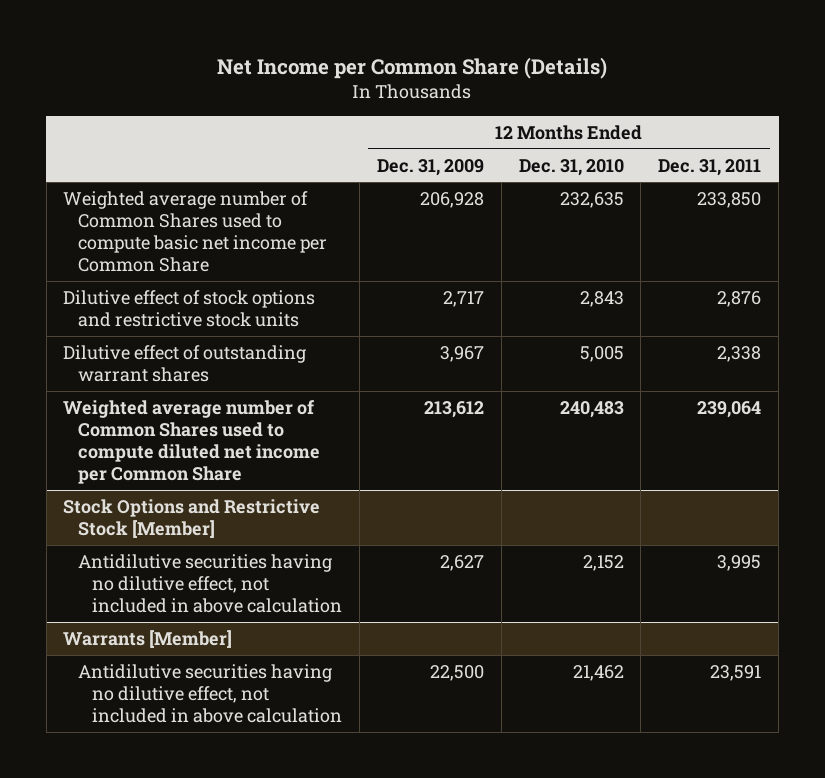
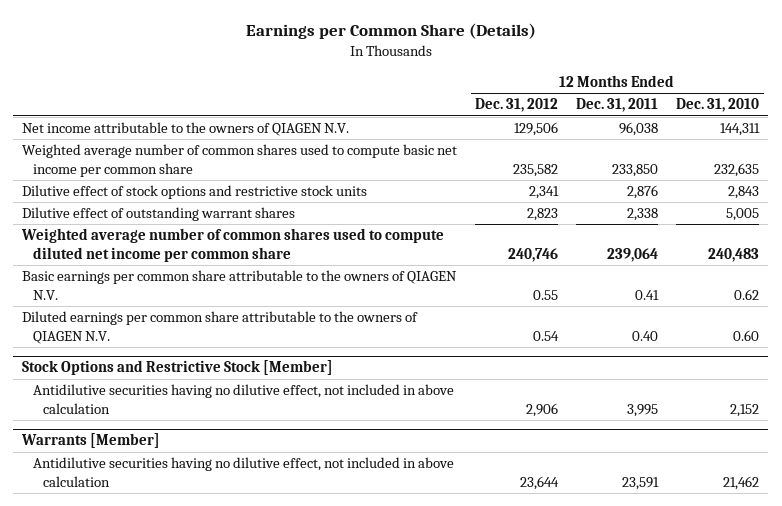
- Net Income per Common Share (Details)
+ Earnings per Common Share (Details)
- | 12 Months Ended Dec. 31, 2009 | 12 Months Ended Dec. 31, 2010 | 12 Months Ended Dec. 31, 2011
+ | 12 Months Ended Dec. 31, 2012 | 12 Months Ended Dec. 31, 2011 | 12 Months Ended Dec. 31, 2010
- Weighted average number of Common Shares used to compute basic net income per Common Share | 206,928 | 232,635 | 233,850
+ Net income attributable to the owners of QIAGEN N.V. | 129,506 | 96,038 | 144,311
+ Weighted average number of common shares used to compute basic net income per common share | 235,582 | 233,850 | 232,635
- Weighted average number of Common Shares used to compute diluted net income per Common Share | 213,612 | 240,483 | 239,064
+ Weighted average number of common shares used to compute diluted net income per common share | 240,746 | 239,064 | 240,483
+ Basic earnings per common share attributable to the owners of QIAGEN N.V. | 0.55 | 0.41 | 0.62
+ Diluted earnings per common share attributable to the owners of QIAGEN N.V. | 0.54 | 0.40 | 0.60

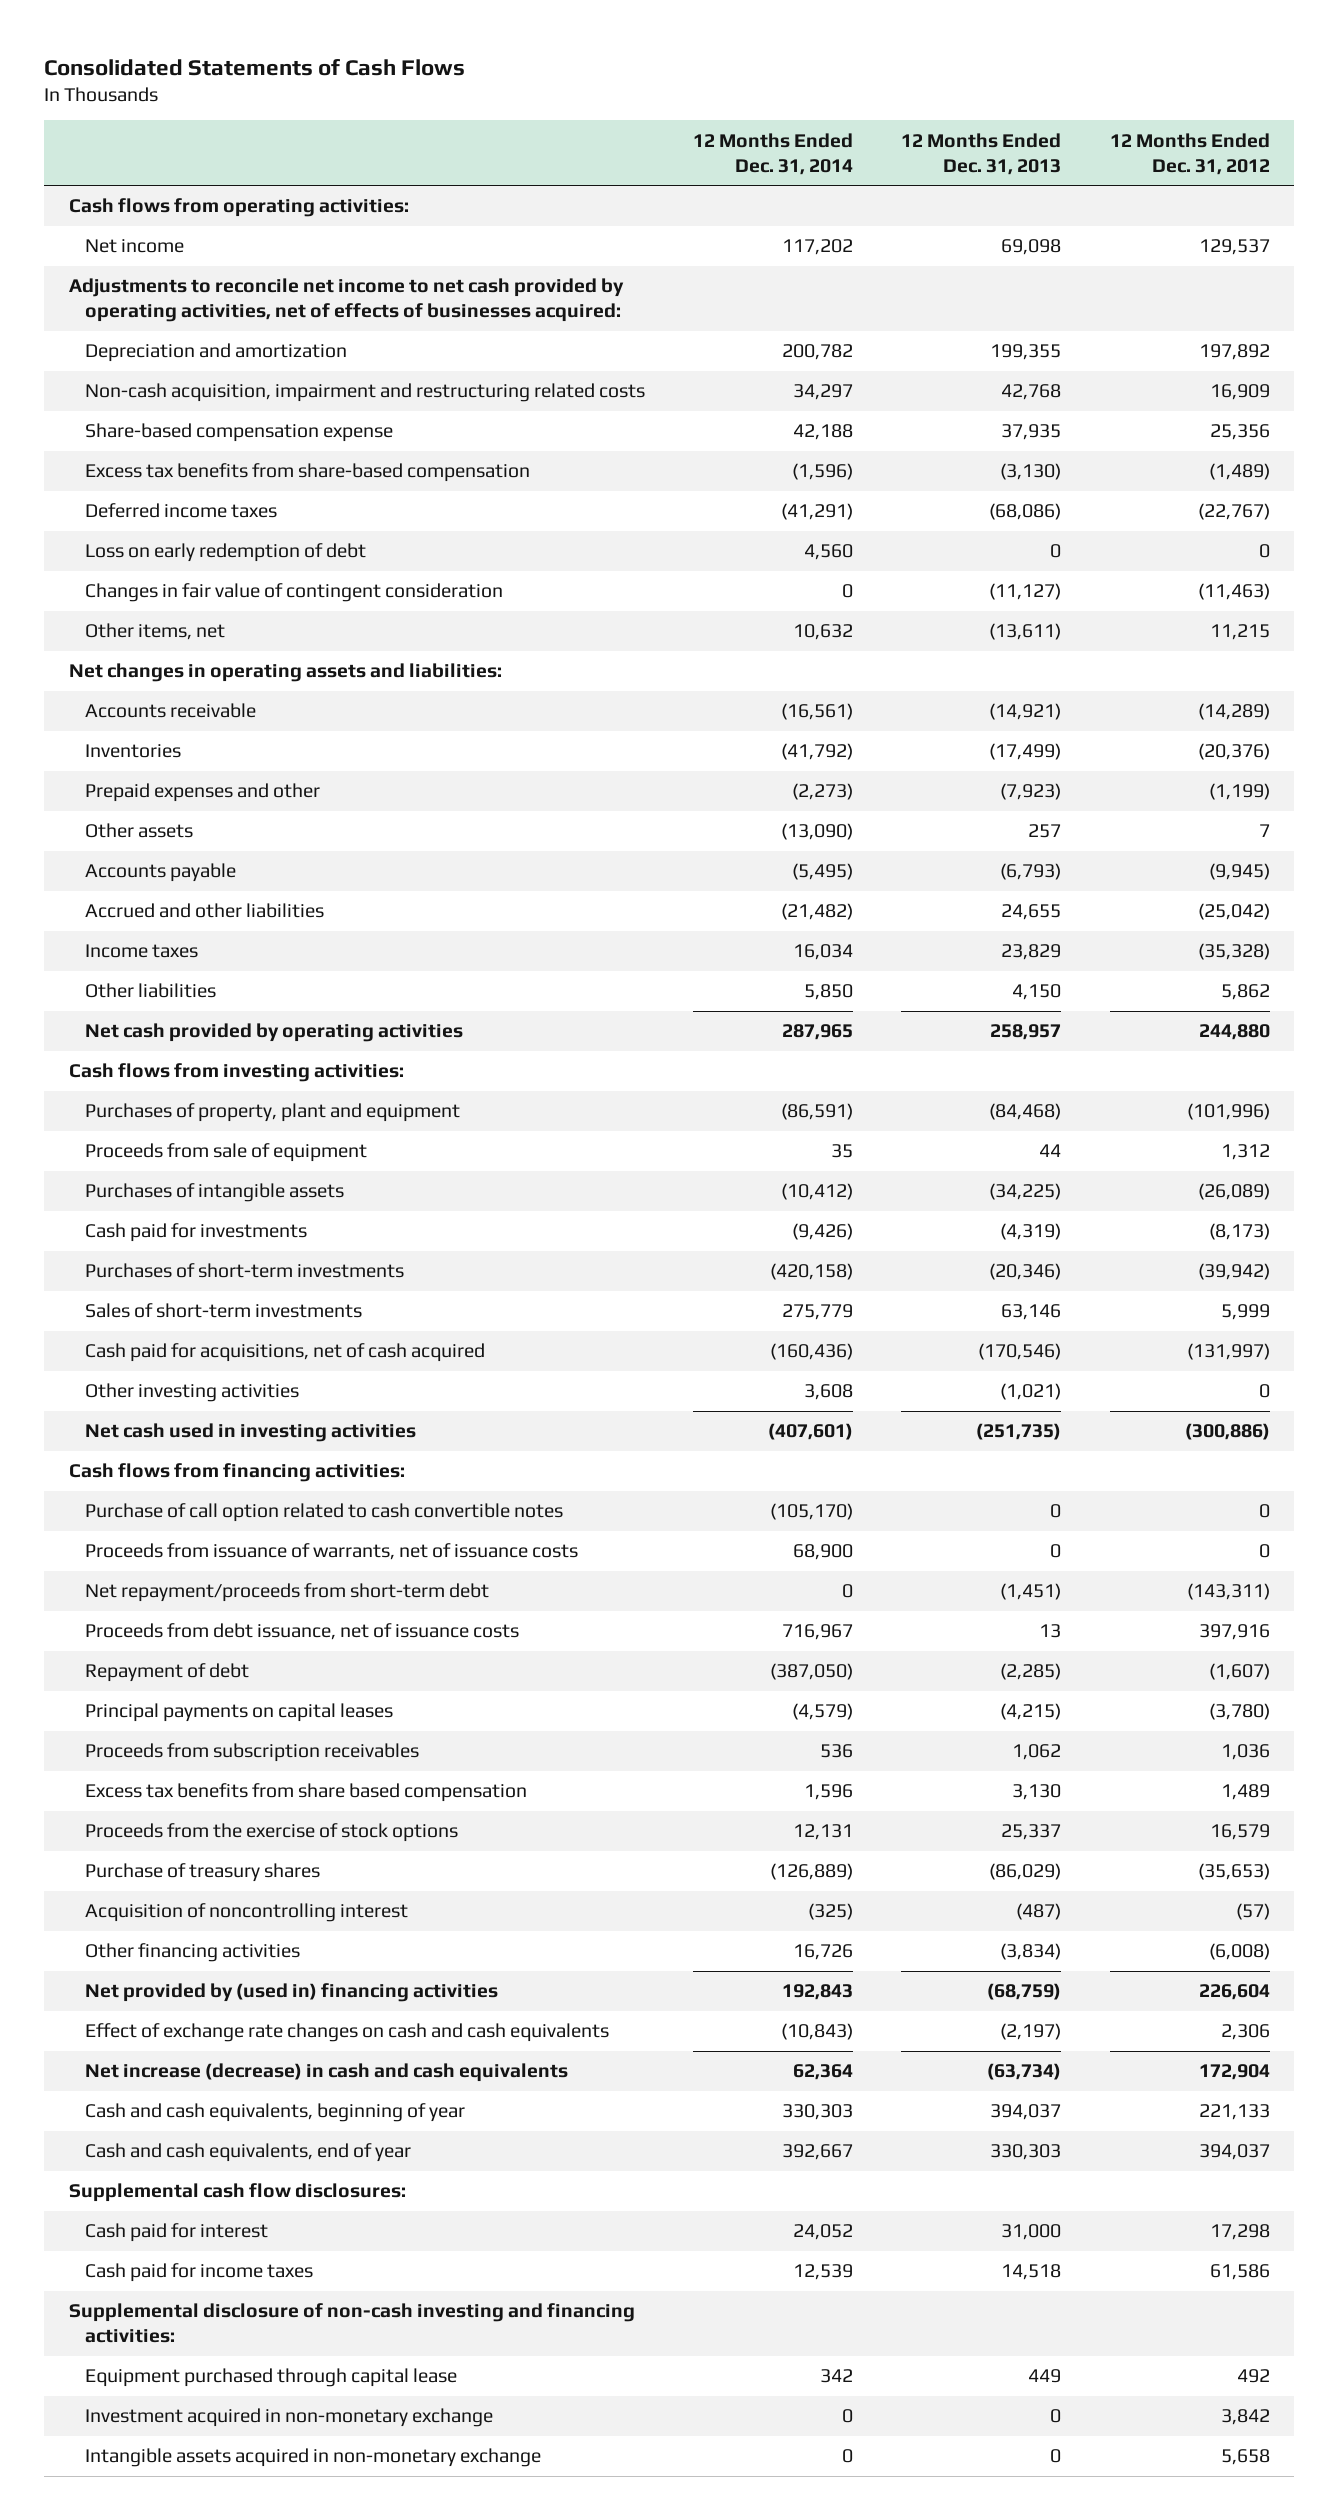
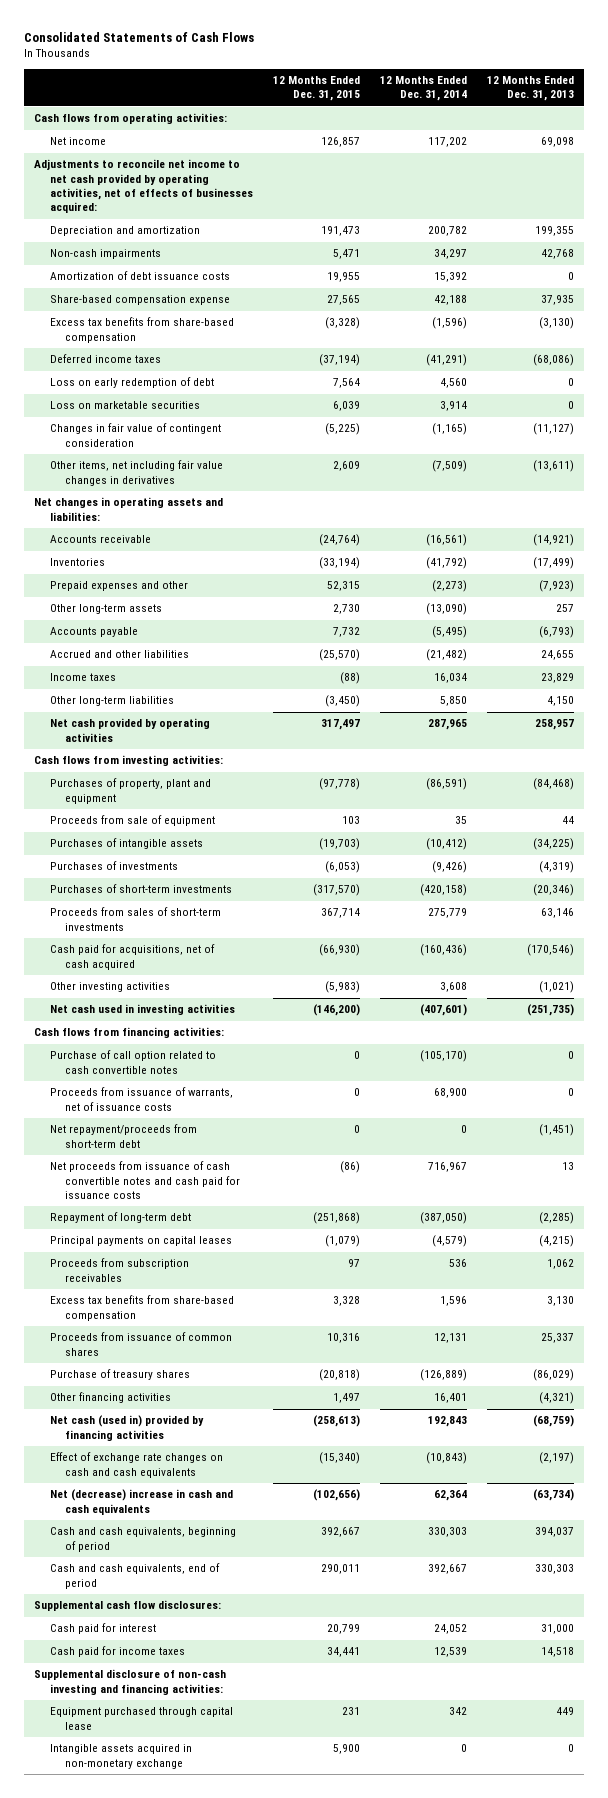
- | 12 Months Ended Dec. 31, 2014 | 12 Months Ended Dec. 31, 2013 | 12 Months Ended Dec. 31, 2012
+ | 12 Months Ended Dec. 31, 2015 | 12 Months Ended Dec. 31, 2014 | 12 Months Ended Dec. 31, 2013
- Non-cash acquisition, impairment and restructuring related costs | 34,297 | 42,768 | 16,909
+ Non-cash impairments | 5,471 | 34,297 | 42,768
+ Amortization of debt issuance costs | 19,955 | 15,392 | 0
- Changes in fair value of contingent consideration | 0 | (11,127) | (11,463)
- Other items, net | 10,632 | (13,611) | 11,215
+ Loss on marketable securities | 6,039 | 3,914 | 0
+ Changes in fair value of contingent consideration | (5,225) | (1,165) | (11,127)
+ Other items, net including fair value changes in derivatives | 2,609 | (7,509) | (13,611)
- Other assets | (13,090) | 257 | 7
+ Other long-term assets | 2,730 | (13,090) | 257
- Other liabilities | 5,850 | 4,150 | 5,862
+ Other long-term liabilities | (3,450) | 5,850 | 4,150
- Cash paid for investments | (9,426) | (4,319) | (8,173)
+ Purchases of investments | (6,053) | (9,426) | (4,319)
- Sales of short-term investments | 275,779 | 63,146 | 5,999
+ Proceeds from sales of short-term investments | 367,714 | 275,779 | 63,146
- Proceeds from debt issuance, net of issuance costs | 716,967 | 13 | 397,916
- Repayment of debt | (387,050) | (2,285) | (1,607)
+ Net proceeds from issuance of cash convertible notes and cash paid for issuance costs | (86) | 716,967 | 13
+ Repayment of long-term debt | (251,868) | (387,050) | (2,285)
- Excess tax benefits from share based compensation | 1,596 | 3,130 | 1,489
- Proceeds from the exercise of stock options | 12,131 | 25,337 | 16,579
+ Excess tax benefits from share-based compensation | 3,328 | 1,596 | 3,130
+ Proceeds from issuance of common shares | 10,316 | 12,131 | 25,337
- Acquisition of noncontrolling interest | (325) | (487) | (57)
- Other financing activities | 16,726 | (3,834) | (6,008)
- Net provided by (used in) financing activities | 192,843 | (68,759) | 226,604
+ Other financing activities | 1,497 | 16,401 | (4,321)
+ Net cash (used in) provided by financing activities | (258,613) | 192,843 | (68,759)
- Net increase (decrease) in cash and cash equivalents | 62,364 | (63,734) | 172,904
- Cash and cash equivalents, beginning of year | 330,303 | 394,037 | 221,133
- Cash and cash equivalents, end of year | 392,667 | 330,303 | 394,037
+ Net (decrease) increase in cash and cash equivalents | (102,656) | 62,364 | (63,734)
+ Cash and cash equivalents, beginning of period | 392,667 | 330,303 | 394,037
+ Cash and cash equivalents, end of period | 290,011 | 392,667 | 330,303
- Investment acquired in non-monetary exchange | 0 | 0 | 3,842

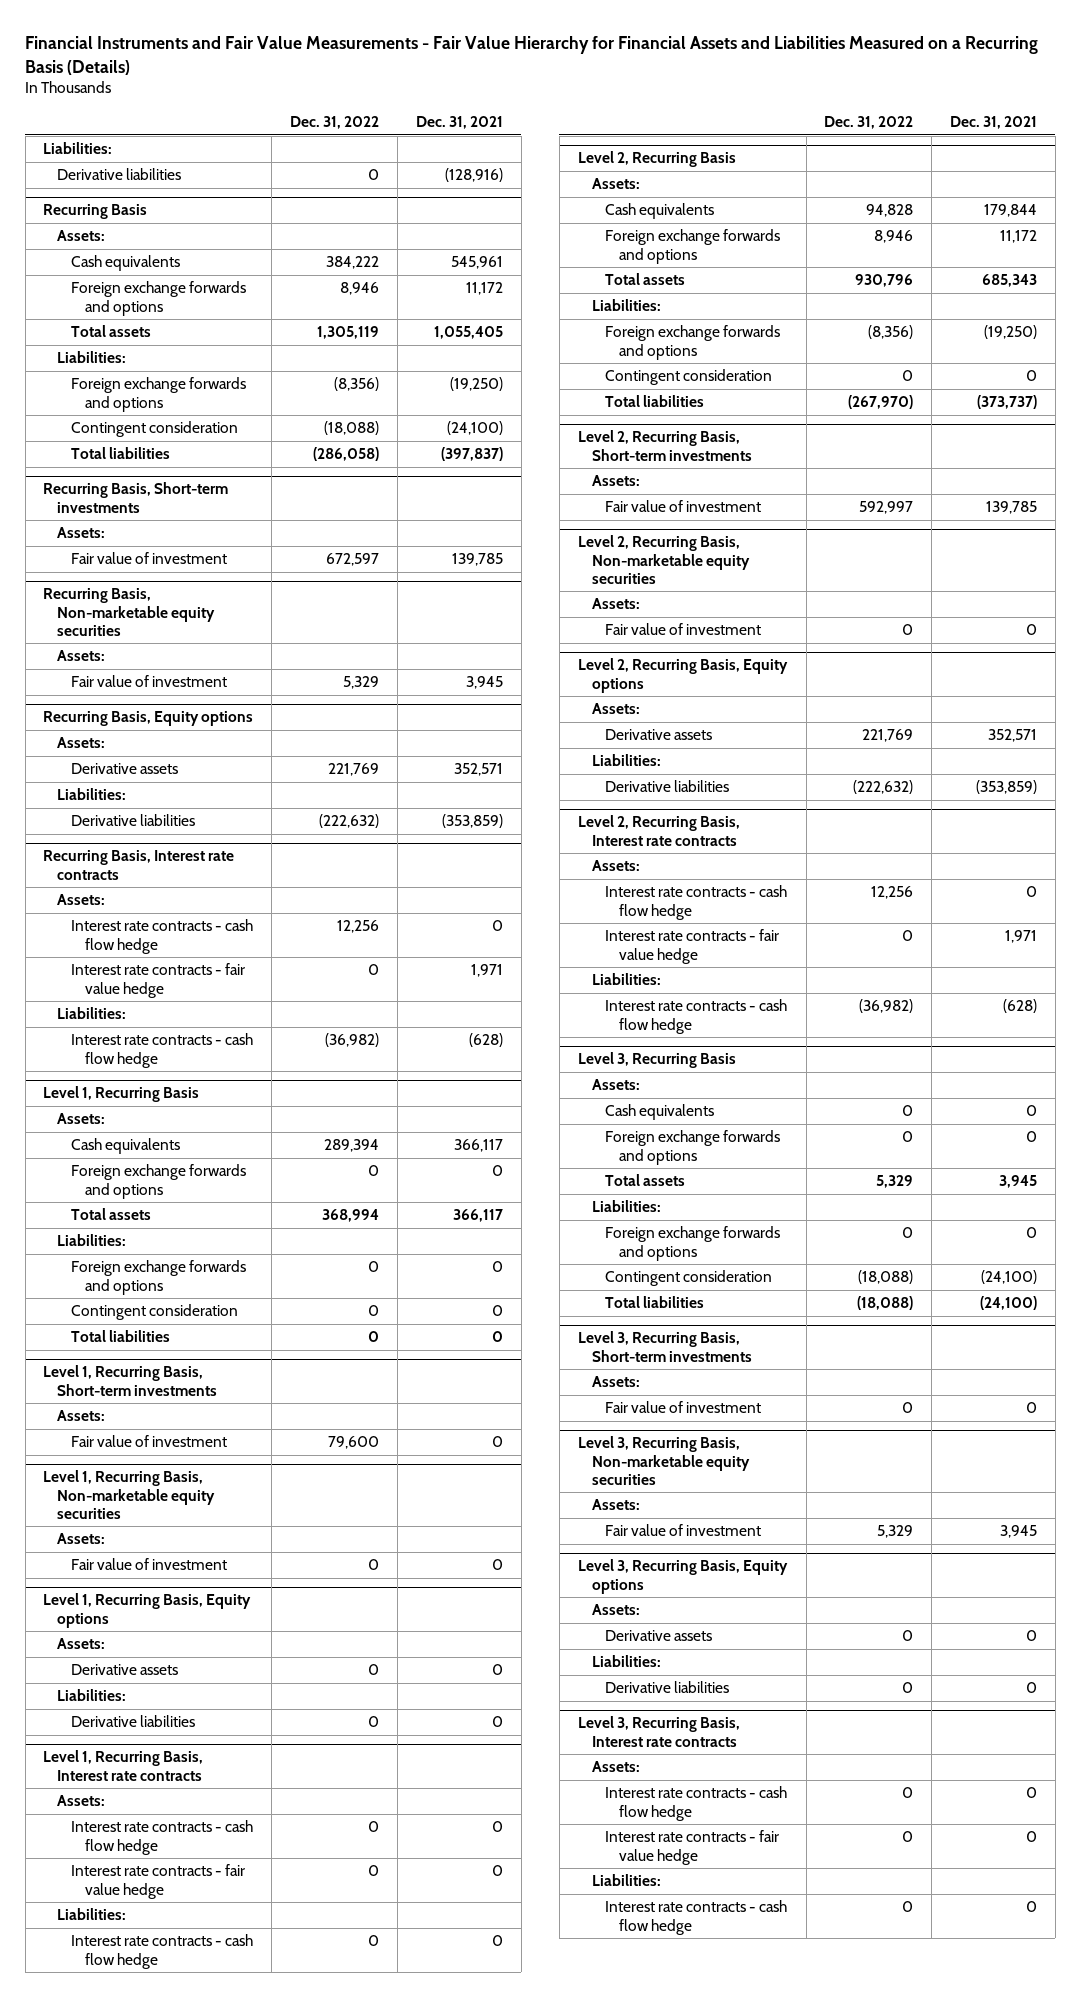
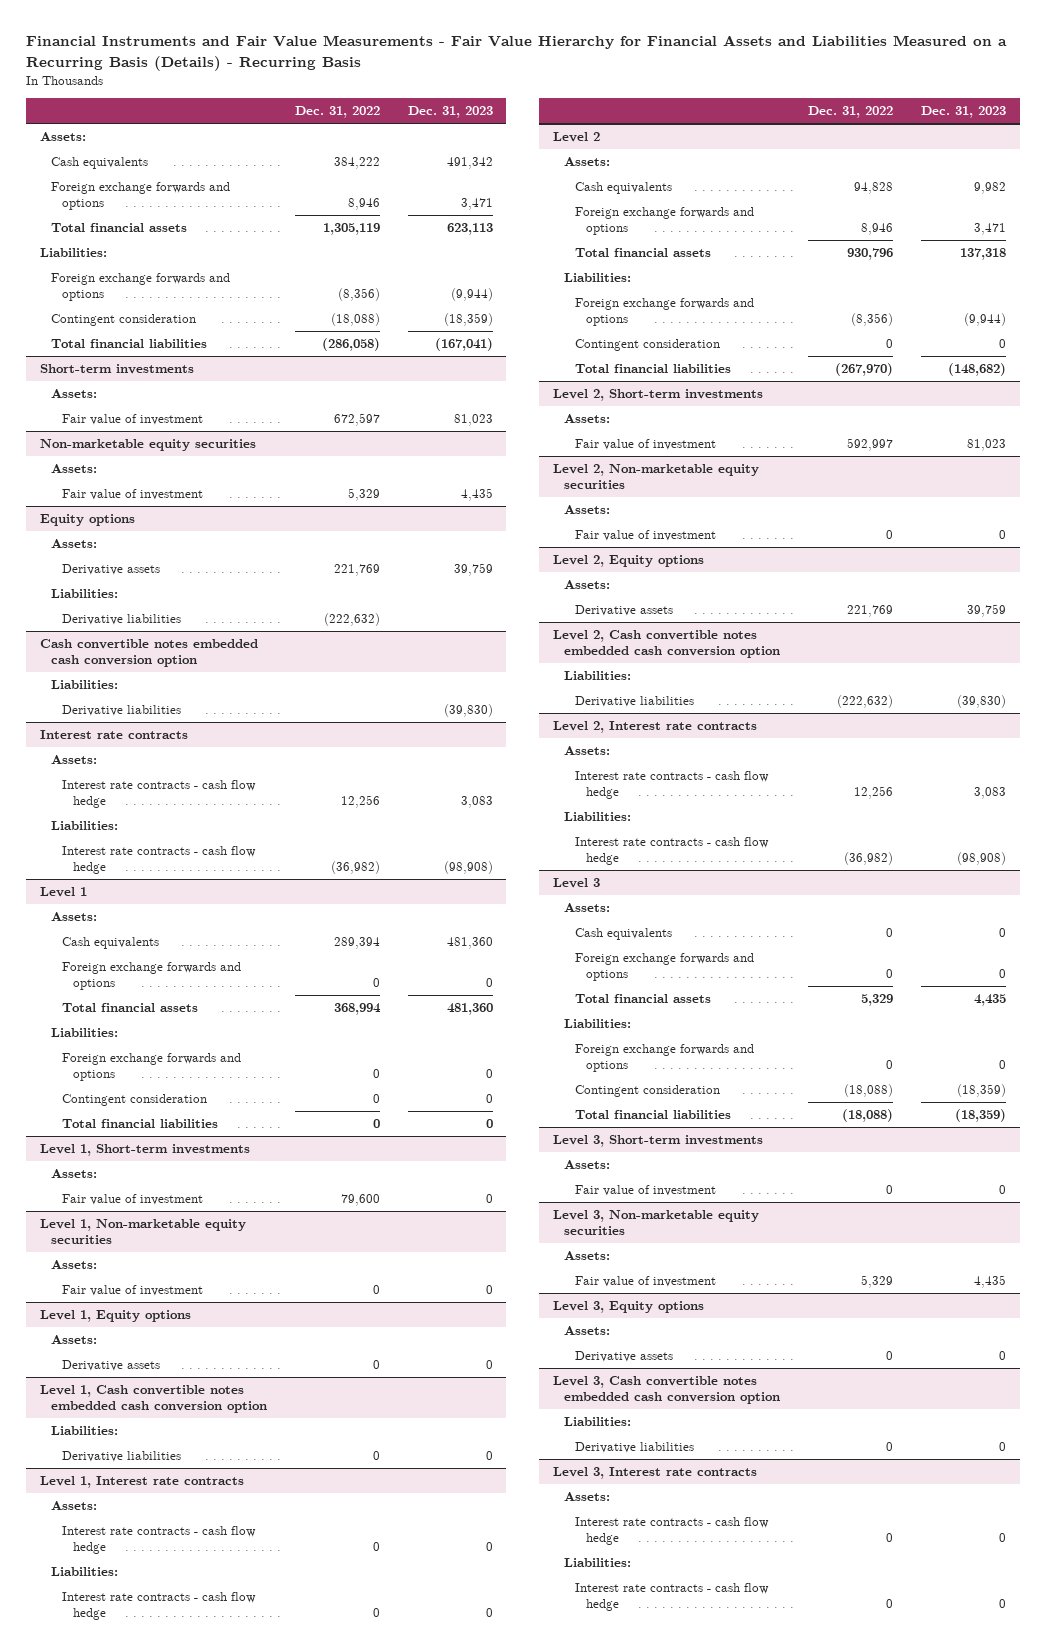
- Financial Instruments and Fair Value Measurements - Fair Value Hierarchy for Financial Assets and Liabilities Measured on a Recurring Basis (Details)
+ Financial Instruments and Fair Value Measurements - Fair Value Hierarchy for Financial Assets and Liabilities Measured on a Recurring Basis (Details) - Recurring Basis
- | Dec. 31, 2022 | Dec. 31, 2021
+ | Dec. 31, 2022 | Dec. 31, 2023
- Liabilities:
- Derivative liabilities | 0 | (128,916)
- Recurring Basis
- Total assets | 1,305,119 | 1,055,405
+ Total financial assets | 1,305,119 | 623,113
- Total liabilities | (286,058) | (397,837)
- Recurring Basis, Short-term investments
+ Total financial liabilities | (286,058) | (167,041)
+ Short-term investments
- Recurring Basis, Non-marketable equity securities
+ Non-marketable equity securities
- Recurring Basis, Equity options
+ Equity options
- Recurring Basis, Interest rate contracts
+ Cash convertible notes embedded cash conversion option
+ Liabilities:
+ Derivative liabilities | | (39,830)
+ Interest rate contracts
- Interest rate contracts - fair value hedge | 0 | 1,971
- Level 1, Recurring Basis
+ Level 1
- Total assets | 368,994 | 366,117
+ Total financial assets | 368,994 | 481,360
- Total liabilities | 0 | 0
- Level 1, Recurring Basis, Short-term investments
+ Total financial liabilities | 0 | 0
+ Level 1, Short-term investments
- Level 1, Recurring Basis, Non-marketable equity securities
+ Level 1, Non-marketable equity securities
- Level 1, Recurring Basis, Equity options
+ Level 1, Equity options
+ Level 1, Cash convertible notes embedded cash conversion option
- Level 1, Recurring Basis, Interest rate contracts
+ Level 1, Interest rate contracts
- Interest rate contracts - fair value hedge | 0 | 0
- Level 2, Recurring Basis
+ Level 2
- Total assets | 930,796 | 685,343
+ Total financial assets | 930,796 | 137,318
- Total liabilities | (267,970) | (373,737)
- Level 2, Recurring Basis, Short-term investments
+ Total financial liabilities | (267,970) | (148,682)
+ Level 2, Short-term investments
- Level 2, Recurring Basis, Non-marketable equity securities
+ Level 2, Non-marketable equity securities
- Level 2, Recurring Basis, Equity options
+ Level 2, Equity options
+ Level 2, Cash convertible notes embedded cash conversion option
- Level 2, Recurring Basis, Interest rate contracts
+ Level 2, Interest rate contracts
- Interest rate contracts - fair value hedge | 0 | 1,971
- Level 3, Recurring Basis
+ Level 3
- Total assets | 5,329 | 3,945
+ Total financial assets | 5,329 | 4,435
- Total liabilities | (18,088) | (24,100)
- Level 3, Recurring Basis, Short-term investments
+ Total financial liabilities | (18,088) | (18,359)
+ Level 3, Short-term investments
- Level 3, Recurring Basis, Non-marketable equity securities
+ Level 3, Non-marketable equity securities
- Level 3, Recurring Basis, Equity options
+ Level 3, Equity options
+ Level 3, Cash convertible notes embedded cash conversion option
- Level 3, Recurring Basis, Interest rate contracts
+ Level 3, Interest rate contracts
- Interest rate contracts - fair value hedge | 0 | 0

